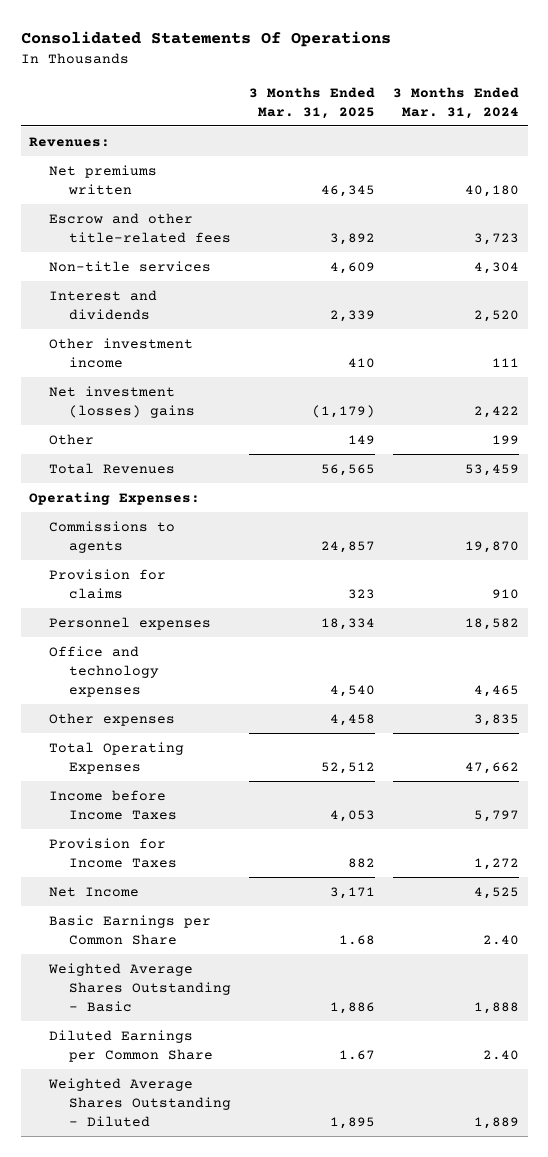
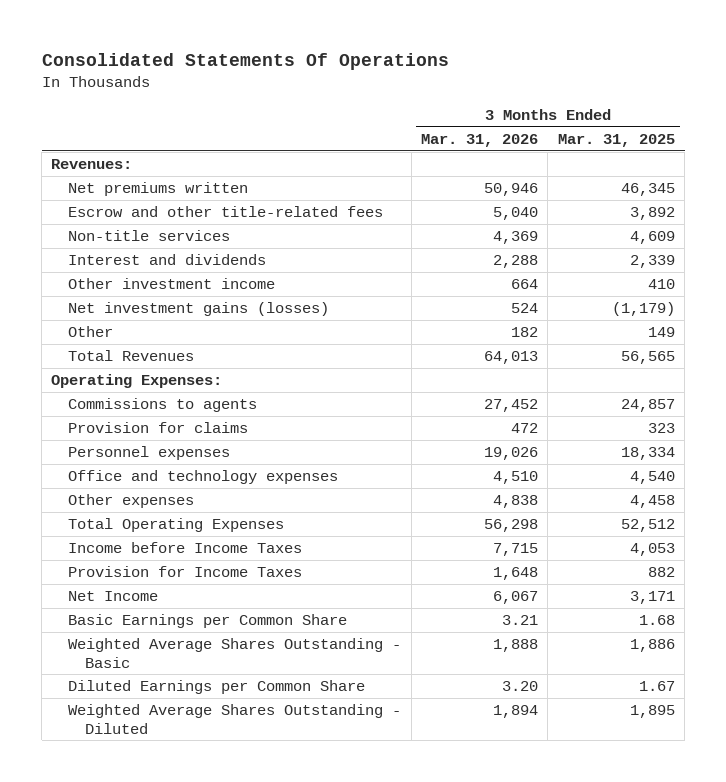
- | 3 Months Ended Mar. 31, 2025 | 3 Months Ended Mar. 31, 2024
+ | 3 Months Ended Mar. 31, 2026 | 3 Months Ended Mar. 31, 2025
- Net investment (losses) gains | (1,179) | 2,422
+ Net investment gains (losses) | 524 | (1,179)

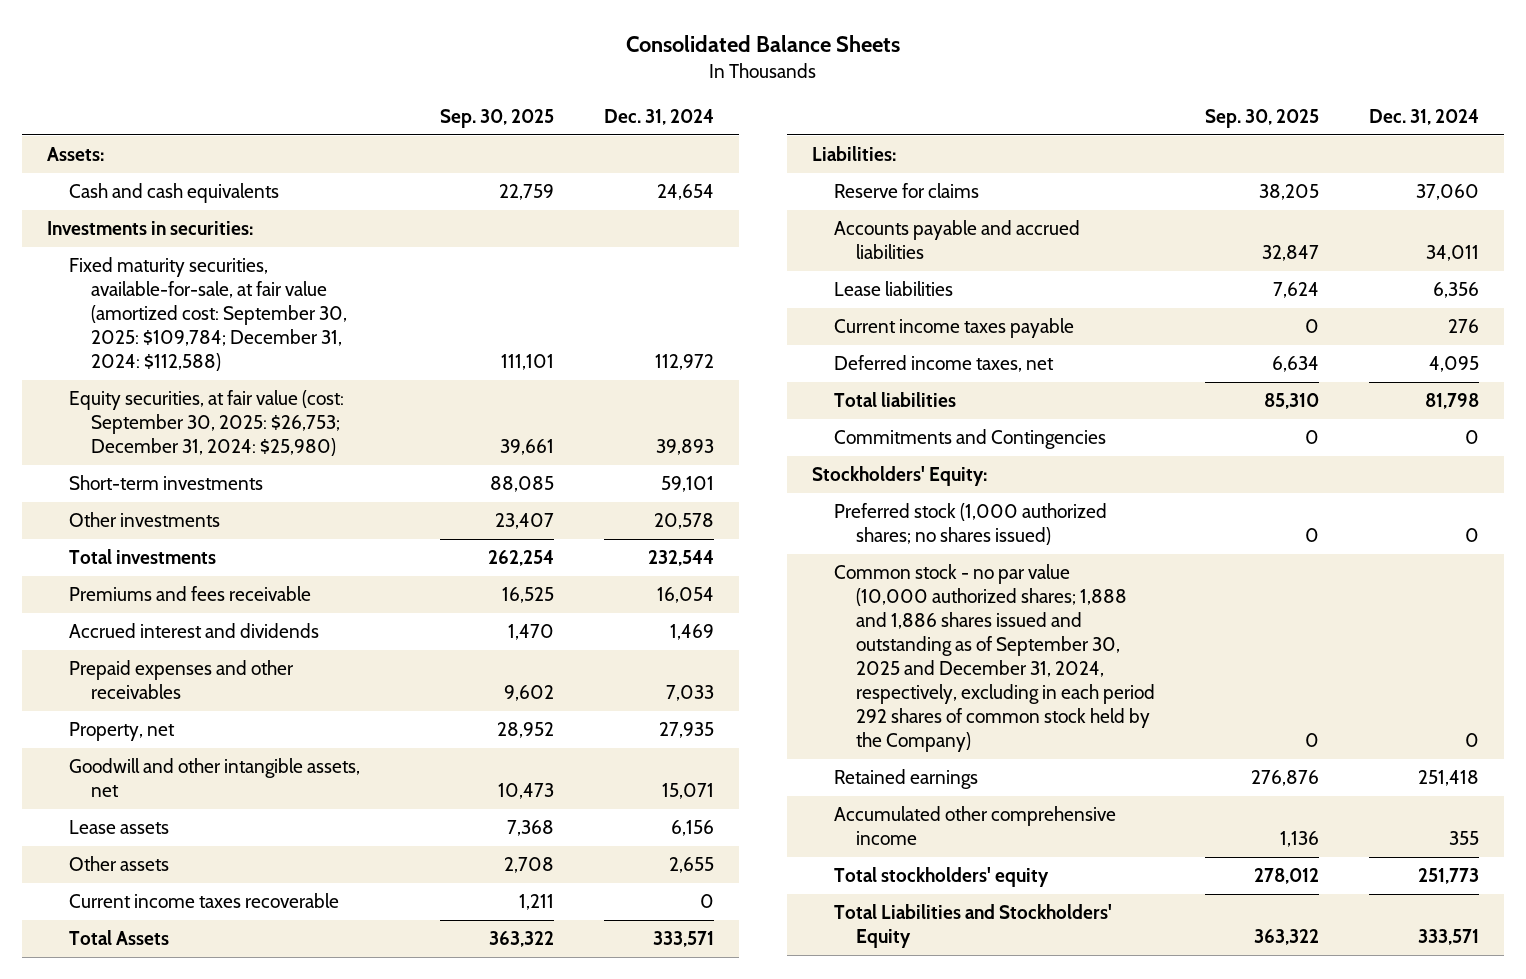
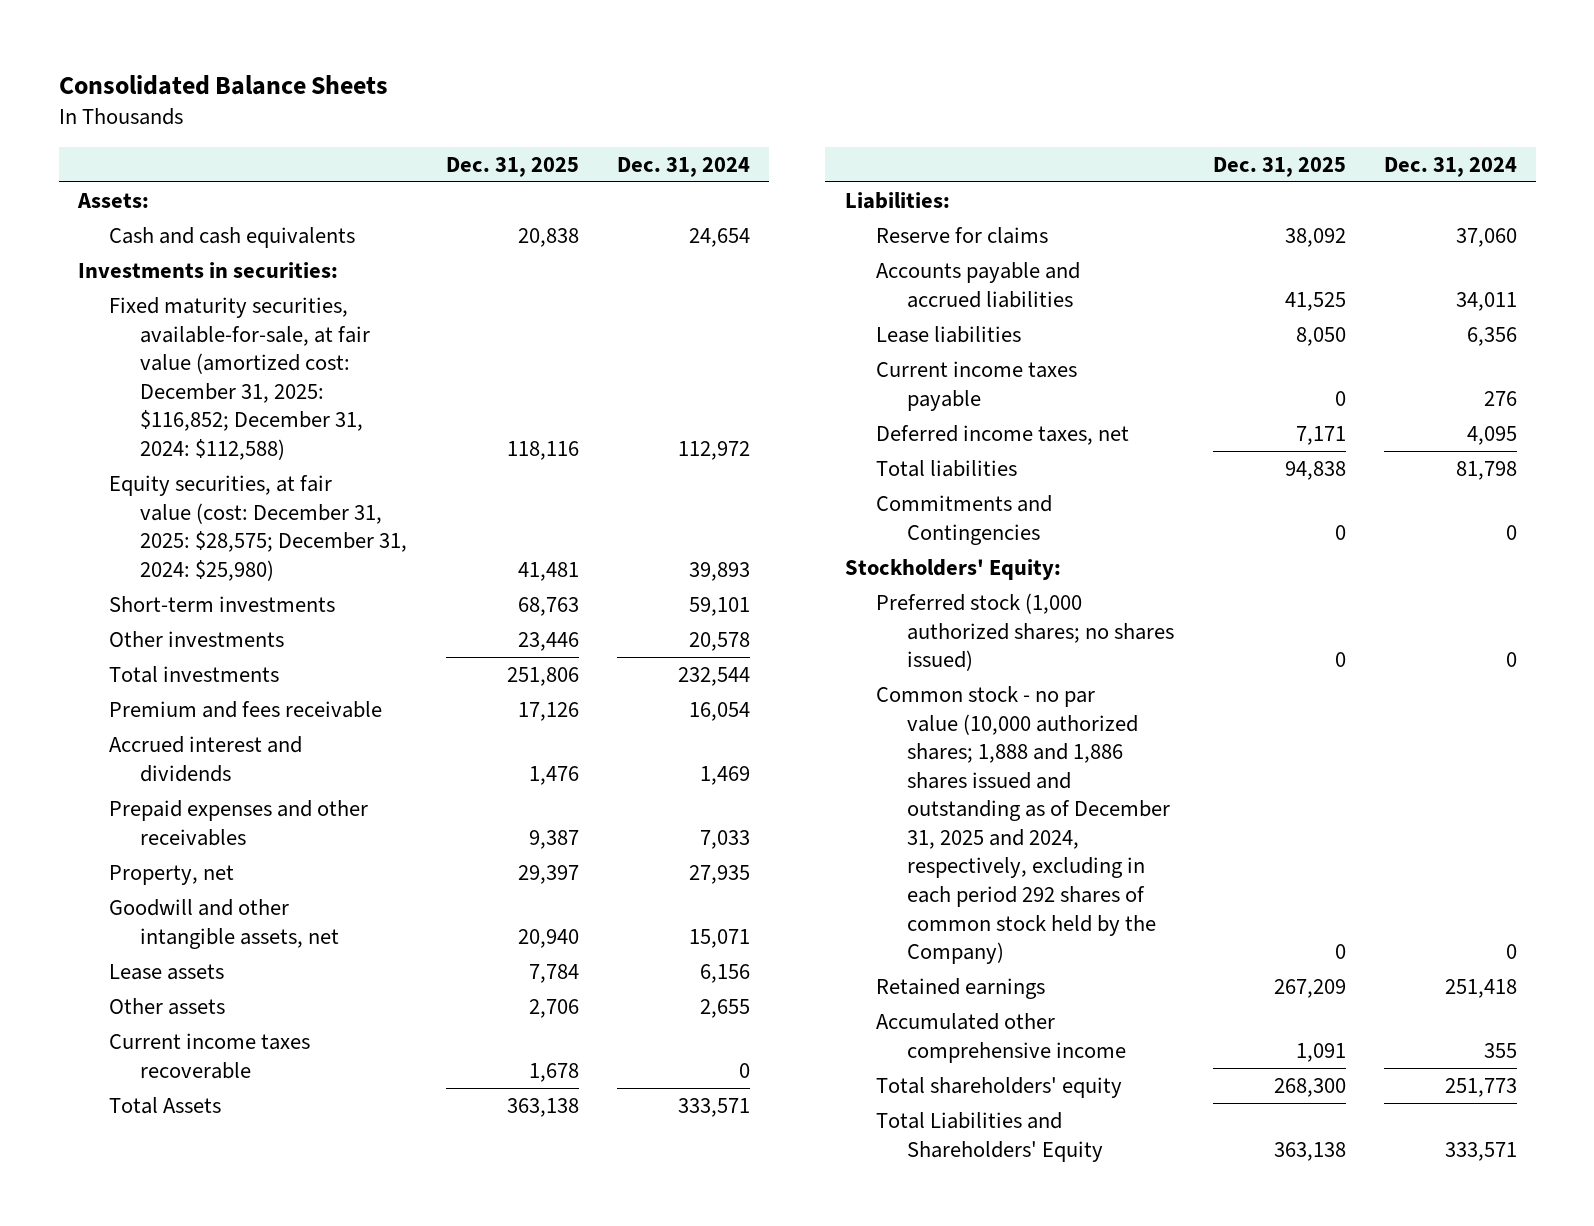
- | Sep. 30, 2025 | Dec. 31, 2024
+ | Dec. 31, 2025 | Dec. 31, 2024
- Fixed maturity securities, available-for-sale, at fair value (amortized cost: September 30, 2025: $109,784; December 31, 2024: $112,588) | 111,101 | 112,972
- Equity securities, at fair value (cost: September 30, 2025: $26,753; December 31, 2024: $25,980) | 39,661 | 39,893
+ Fixed maturity securities, available-for-sale, at fair value (amortized cost: December 31, 2025: $116,852; December 31, 2024: $112,588) | 118,116 | 112,972
+ Equity securities, at fair value (cost: December 31, 2025: $28,575; December 31, 2024: $25,980) | 41,481 | 39,893
- Premiums and fees receivable | 16,525 | 16,054
+ Premium and fees receivable | 17,126 | 16,054
- Common stock - no par value (10,000 authorized shares; 1,888 and 1,886 shares issued and outstanding as of September 30, 2025 and December 31, 2024, respectively, excluding in each period 292 shares of common stock held by the Company) | 0 | 0
+ Common stock - no par value (10,000 authorized shares; 1,888 and 1,886 shares issued and outstanding as of December 31, 2025 and 2024, respectively, excluding in each period 292 shares of common stock held by the Company) | 0 | 0
- Total stockholders' equity | 278,012 | 251,773
- Total Liabilities and Stockholders' Equity | 363,322 | 333,571
+ Total shareholders' equity | 268,300 | 251,773
+ Total Liabilities and Shareholders' Equity | 363,138 | 333,571

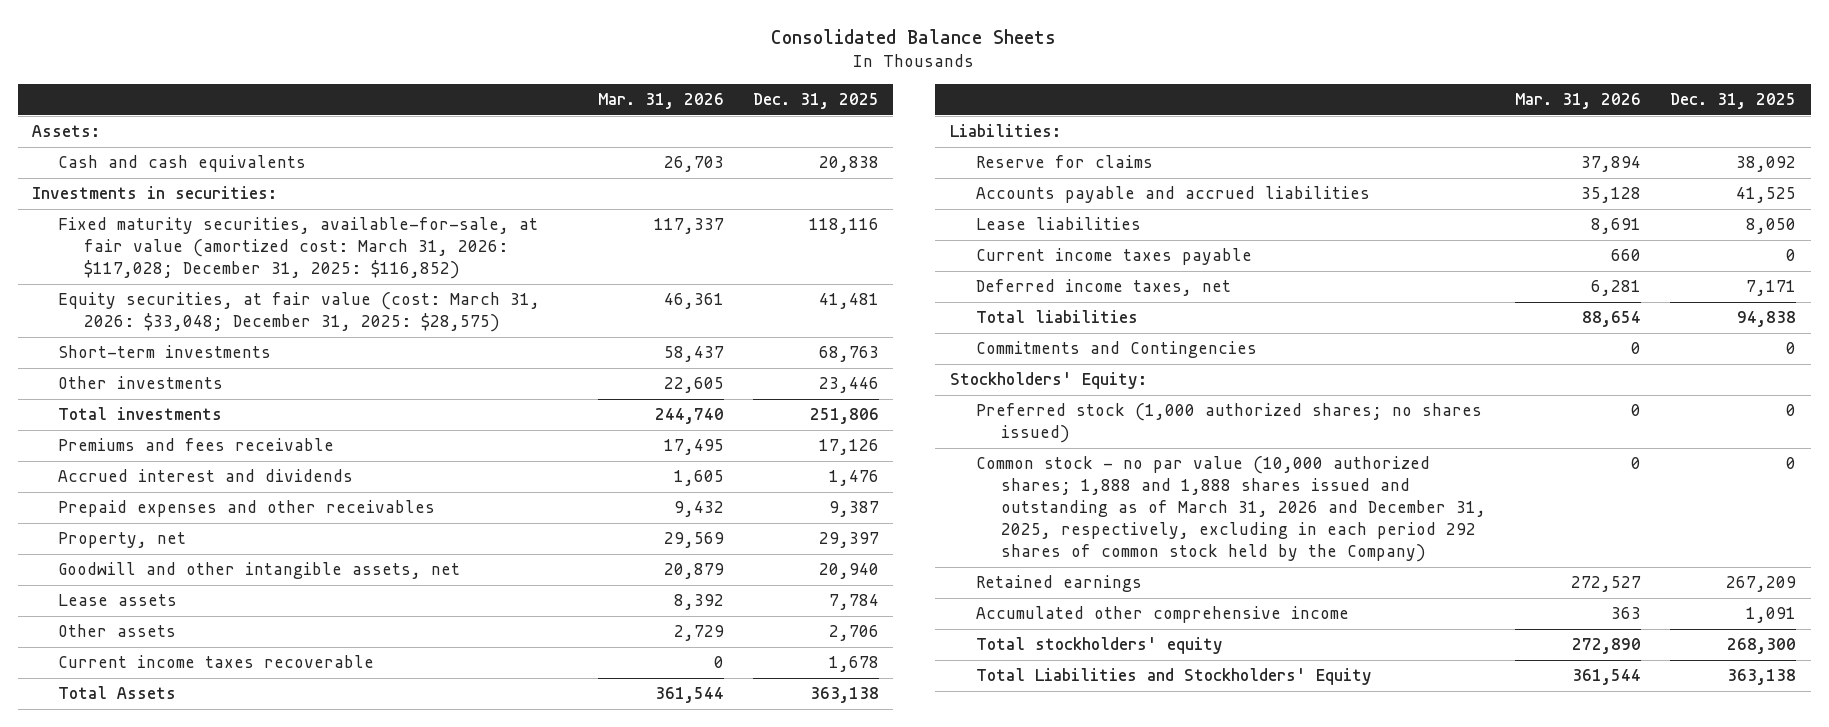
- | Dec. 31, 2025 | Dec. 31, 2024
+ | Mar. 31, 2026 | Dec. 31, 2025
- Fixed maturity securities, available-for-sale, at fair value (amortized cost: December 31, 2025: $116,852; December 31, 2024: $112,588) | 118,116 | 112,972
- Equity securities, at fair value (cost: December 31, 2025: $28,575; December 31, 2024: $25,980) | 41,481 | 39,893
+ Fixed maturity securities, available-for-sale, at fair value (amortized cost: March 31, 2026: $117,028; December 31, 2025: $116,852) | 117,337 | 118,116
+ Equity securities, at fair value (cost: March 31, 2026: $33,048; December 31, 2025: $28,575) | 46,361 | 41,481
- Premium and fees receivable | 17,126 | 16,054
+ Premiums and fees receivable | 17,495 | 17,126
- Common stock - no par value (10,000 authorized shares; 1,888 and 1,886 shares issued and outstanding as of December 31, 2025 and 2024, respectively, excluding in each period 292 shares of common stock held by the Company) | 0 | 0
+ Common stock - no par value (10,000 authorized shares; 1,888 and 1,888 shares issued and outstanding as of March 31, 2026 and December 31, 2025, respectively, excluding in each period 292 shares of common stock held by the Company) | 0 | 0
- Total shareholders' equity | 268,300 | 251,773
- Total Liabilities and Shareholders' Equity | 363,138 | 333,571
+ Total stockholders' equity | 272,890 | 268,300
+ Total Liabilities and Stockholders' Equity | 361,544 | 363,138

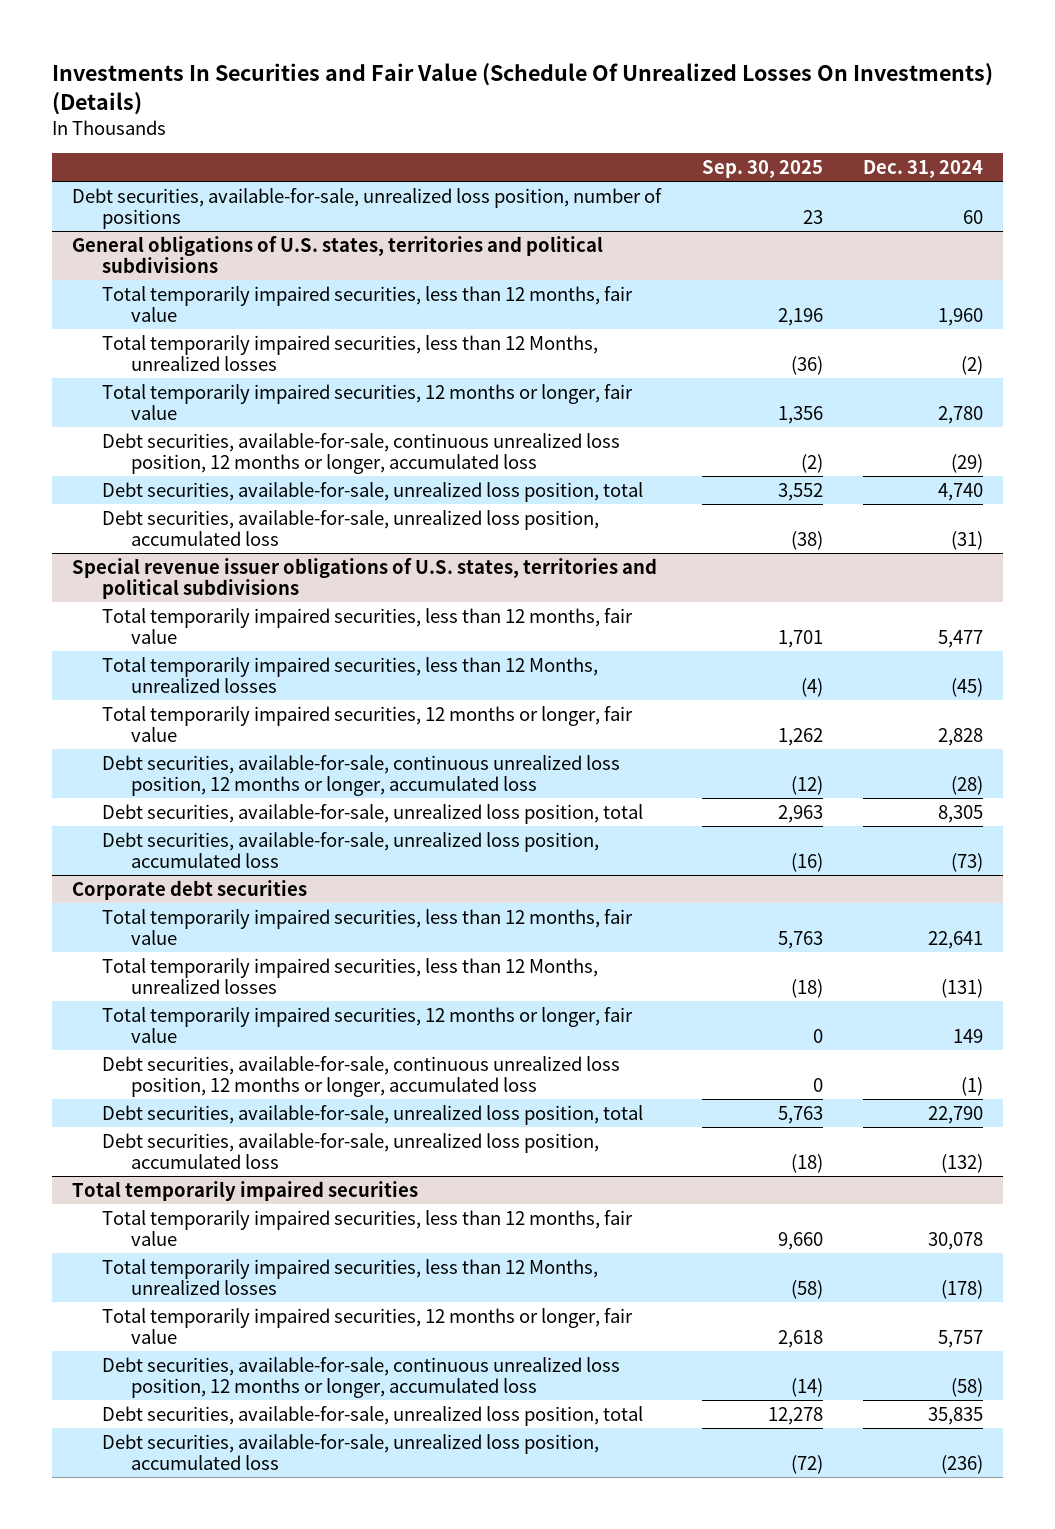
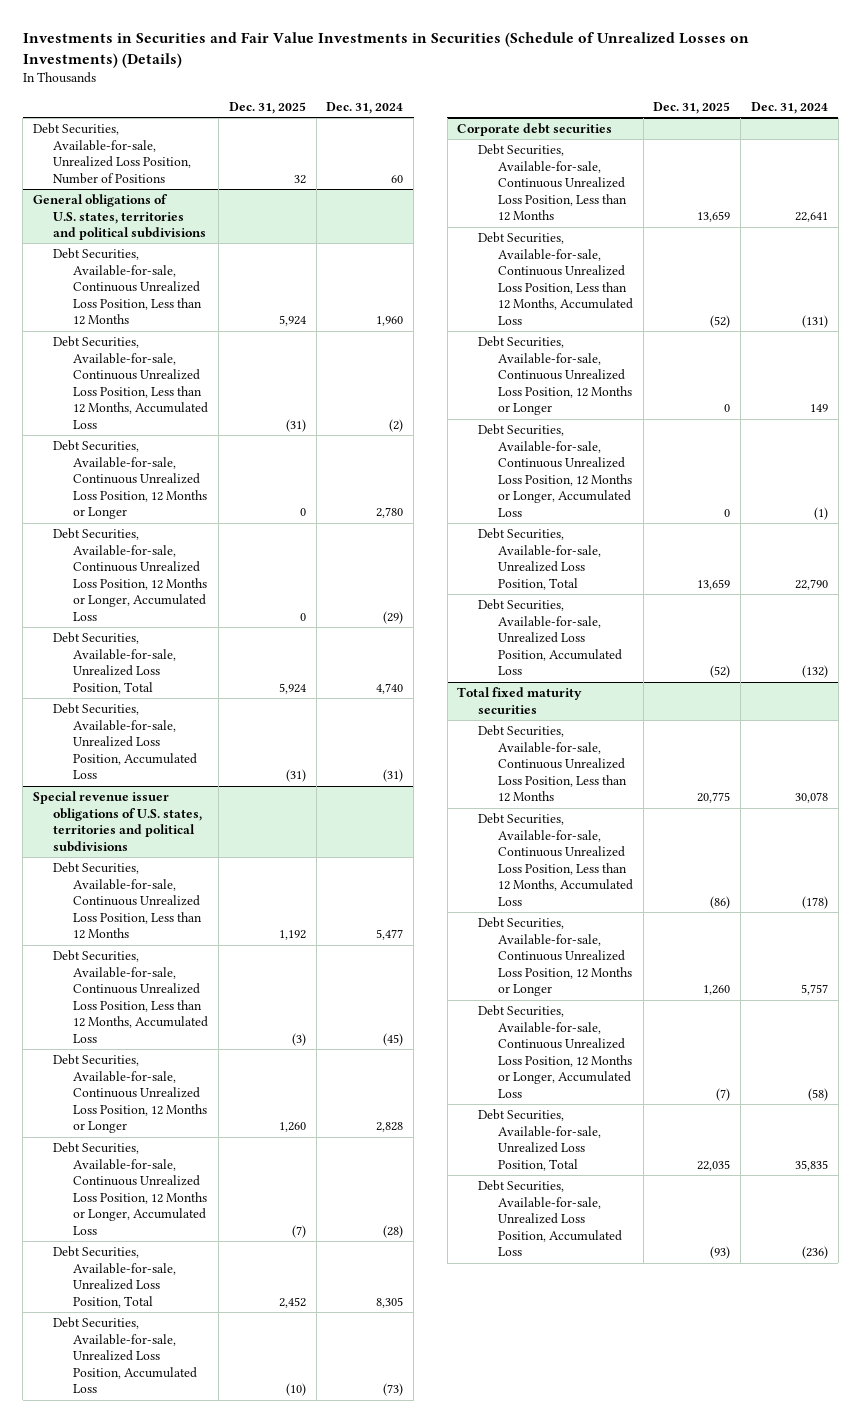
- Investments In Securities and Fair Value (Schedule Of Unrealized Losses On Investments) (Details)
+ Investments in Securities and Fair Value Investments in Securities (Schedule of Unrealized Losses on Investments) (Details)
- | Sep. 30, 2025 | Dec. 31, 2024
+ | Dec. 31, 2025 | Dec. 31, 2024
- Debt securities, available-for-sale, unrealized loss position, number of positions | 23 | 60
+ Debt Securities, Available-for-sale, Unrealized Loss Position, Number of Positions | 32 | 60
@ General obligations of U.S. states, territories and political subdivisions
- Total temporarily impaired securities, less than 12 months, fair value | 2,196 | 1,960
- Total temporarily impaired securities, less than 12 Months, unrealized losses | (36) | (2)
- Total temporarily impaired securities, 12 months or longer, fair value | 1,356 | 2,780
- Debt securities, available-for-sale, continuous unrealized loss position, 12 months or longer, accumulated loss | (2) | (29)
- Debt securities, available-for-sale, unrealized loss position, total | 3,552 | 4,740
- Debt securities, available-for-sale, unrealized loss position, accumulated loss | (38) | (31)
+ Debt Securities, Available-for-sale, Continuous Unrealized Loss Position, Less than 12 Months | 5,924 | 1,960
+ Debt Securities, Available-for-sale, Continuous Unrealized Loss Position, Less than 12 Months, Accumulated Loss | (31) | (2)
+ Debt Securities, Available-for-sale, Continuous Unrealized Loss Position, 12 Months or Longer | 0 | 2,780
+ Debt Securities, Available-for-sale, Continuous Unrealized Loss Position, 12 Months or Longer, Accumulated Loss | 0 | (29)
+ Debt Securities, Available-for-sale, Unrealized Loss Position, Total | 5,924 | 4,740
+ Debt Securities, Available-for-sale, Unrealized Loss Position, Accumulated Loss | (31) | (31)
@ Special revenue issuer obligations of U.S. states, territories and political subdivisions
- Total temporarily impaired securities, less than 12 months, fair value | 1,701 | 5,477
- Total temporarily impaired securities, less than 12 Months, unrealized losses | (4) | (45)
- Total temporarily impaired securities, 12 months or longer, fair value | 1,262 | 2,828
- Debt securities, available-for-sale, continuous unrealized loss position, 12 months or longer, accumulated loss | (12) | (28)
- Debt securities, available-for-sale, unrealized loss position, total | 2,963 | 8,305
- Debt securities, available-for-sale, unrealized loss position, accumulated loss | (16) | (73)
+ Debt Securities, Available-for-sale, Continuous Unrealized Loss Position, Less than 12 Months | 1,192 | 5,477
+ Debt Securities, Available-for-sale, Continuous Unrealized Loss Position, Less than 12 Months, Accumulated Loss | (3) | (45)
+ Debt Securities, Available-for-sale, Continuous Unrealized Loss Position, 12 Months or Longer | 1,260 | 2,828
+ Debt Securities, Available-for-sale, Continuous Unrealized Loss Position, 12 Months or Longer, Accumulated Loss | (7) | (28)
+ Debt Securities, Available-for-sale, Unrealized Loss Position, Total | 2,452 | 8,305
+ Debt Securities, Available-for-sale, Unrealized Loss Position, Accumulated Loss | (10) | (73)
@ Corporate debt securities
- Total temporarily impaired securities, less than 12 months, fair value | 5,763 | 22,641
- Total temporarily impaired securities, less than 12 Months, unrealized losses | (18) | (131)
- Total temporarily impaired securities, 12 months or longer, fair value | 0 | 149
- Debt securities, available-for-sale, continuous unrealized loss position, 12 months or longer, accumulated loss | 0 | (1)
- Debt securities, available-for-sale, unrealized loss position, total | 5,763 | 22,790
- Debt securities, available-for-sale, unrealized loss position, accumulated loss | (18) | (132)
- Total temporarily impaired securities
- Total temporarily impaired securities, less than 12 months, fair value | 9,660 | 30,078
- Total temporarily impaired securities, less than 12 Months, unrealized losses | (58) | (178)
- Total temporarily impaired securities, 12 months or longer, fair value | 2,618 | 5,757
- Debt securities, available-for-sale, continuous unrealized loss position, 12 months or longer, accumulated loss | (14) | (58)
- Debt securities, available-for-sale, unrealized loss position, total | 12,278 | 35,835
- Debt securities, available-for-sale, unrealized loss position, accumulated loss | (72) | (236)
@ Corporate debt securities
+ Debt Securities, Available-for-sale, Continuous Unrealized Loss Position, Less than 12 Months | 13,659 | 22,641
+ Debt Securities, Available-for-sale, Continuous Unrealized Loss Position, Less than 12 Months, Accumulated Loss | (52) | (131)
+ Debt Securities, Available-for-sale, Continuous Unrealized Loss Position, 12 Months or Longer | 0 | 149
+ Debt Securities, Available-for-sale, Continuous Unrealized Loss Position, 12 Months or Longer, Accumulated Loss | 0 | (1)
+ Debt Securities, Available-for-sale, Unrealized Loss Position, Total | 13,659 | 22,790
+ Debt Securities, Available-for-sale, Unrealized Loss Position, Accumulated Loss | (52) | (132)
+ Total fixed maturity securities
+ Debt Securities, Available-for-sale, Continuous Unrealized Loss Position, Less than 12 Months | 20,775 | 30,078
+ Debt Securities, Available-for-sale, Continuous Unrealized Loss Position, Less than 12 Months, Accumulated Loss | (86) | (178)
+ Debt Securities, Available-for-sale, Continuous Unrealized Loss Position, 12 Months or Longer | 1,260 | 5,757
+ Debt Securities, Available-for-sale, Continuous Unrealized Loss Position, 12 Months or Longer, Accumulated Loss | (7) | (58)
+ Debt Securities, Available-for-sale, Unrealized Loss Position, Total | 22,035 | 35,835
+ Debt Securities, Available-for-sale, Unrealized Loss Position, Accumulated Loss | (93) | (236)

